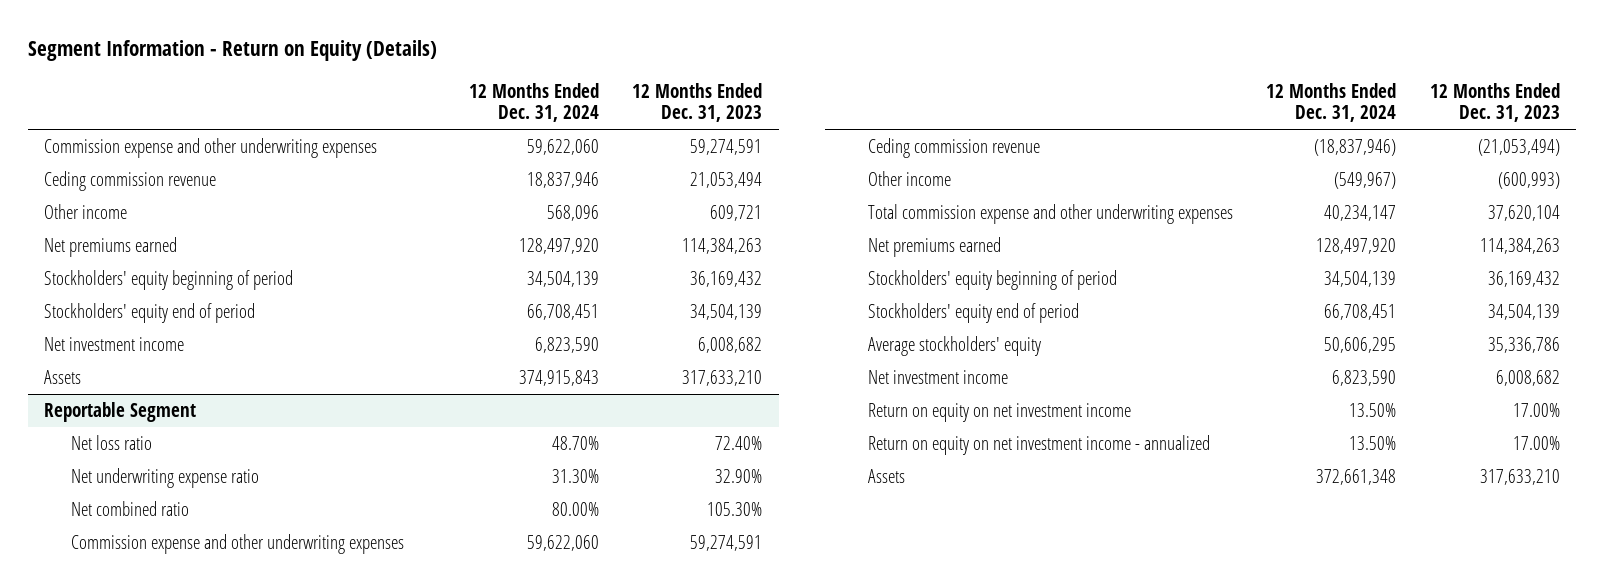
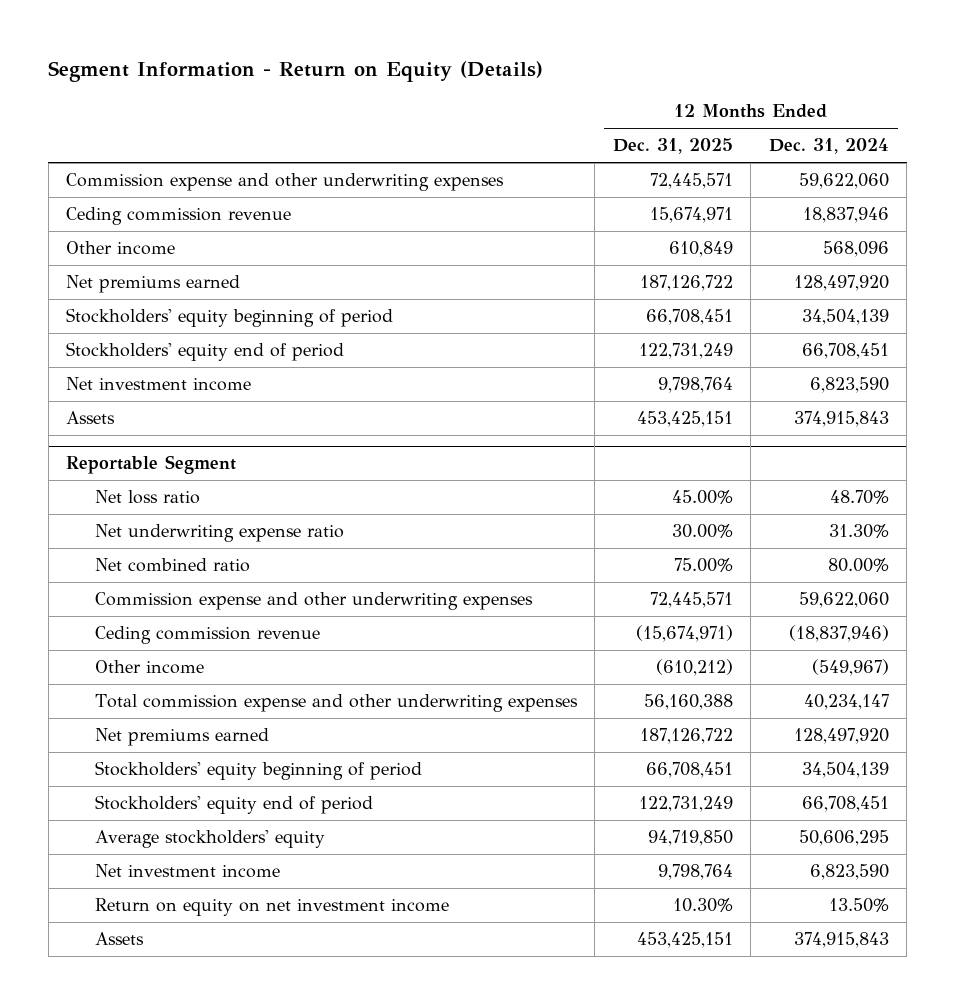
- | 12 Months Ended Dec. 31, 2024 | 12 Months Ended Dec. 31, 2023
+ | 12 Months Ended Dec. 31, 2025 | 12 Months Ended Dec. 31, 2024
@ Reportable Segment
- Return on equity on net investment income - annualized | 13.50% | 17.00%
- Assets | 372,661,348 | 317,633,210
+ Assets | 453,425,151 | 374,915,843

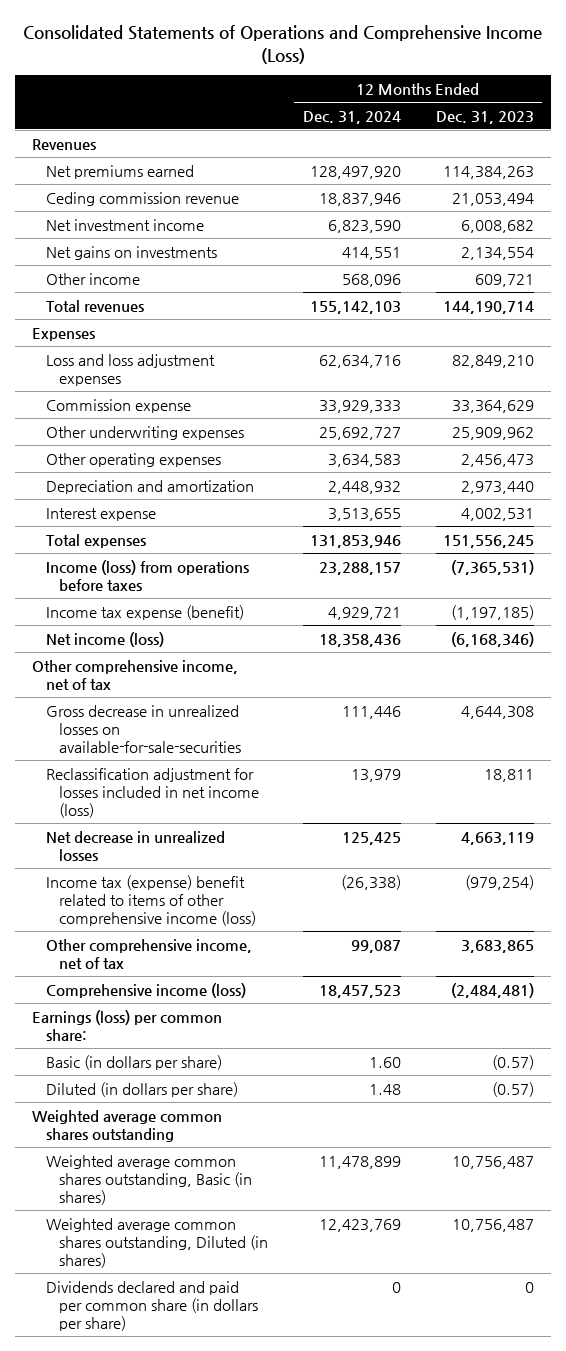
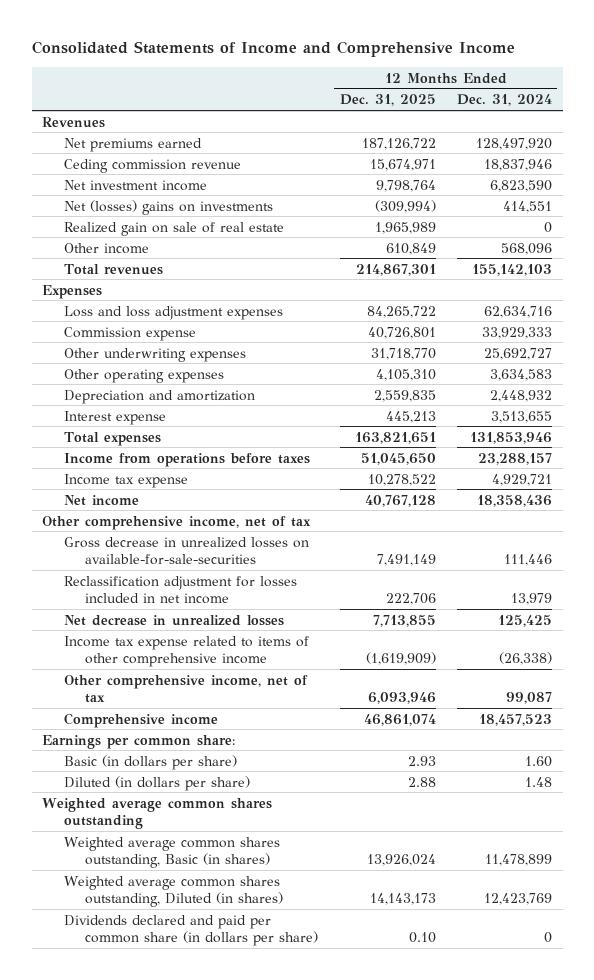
- Consolidated Statements of Operations and Comprehensive Income (Loss)
+ Consolidated Statements of Income and Comprehensive Income
- | 12 Months Ended Dec. 31, 2024 | 12 Months Ended Dec. 31, 2023
+ | 12 Months Ended Dec. 31, 2025 | 12 Months Ended Dec. 31, 2024
- Net gains on investments | 414,551 | 2,134,554
+ Net (losses) gains on investments | (309,994) | 414,551
+ Realized gain on sale of real estate | 1,965,989 | 0
- Income (loss) from operations before taxes | 23,288,157 | (7,365,531)
- Income tax expense (benefit) | 4,929,721 | (1,197,185)
- Net income (loss) | 18,358,436 | (6,168,346)
+ Income from operations before taxes | 51,045,650 | 23,288,157
+ Income tax expense | 10,278,522 | 4,929,721
+ Net income | 40,767,128 | 18,358,436
- Reclassification adjustment for losses included in net income (loss) | 13,979 | 18,811
+ Reclassification adjustment for losses included in net income | 222,706 | 13,979
- Income tax (expense) benefit related to items of other comprehensive income (loss) | (26,338) | (979,254)
+ Income tax expense related to items of other comprehensive income | (1,619,909) | (26,338)
- Comprehensive income (loss) | 18,457,523 | (2,484,481)
- Earnings (loss) per common share:
+ Comprehensive income | 46,861,074 | 18,457,523
+ Earnings per common share:

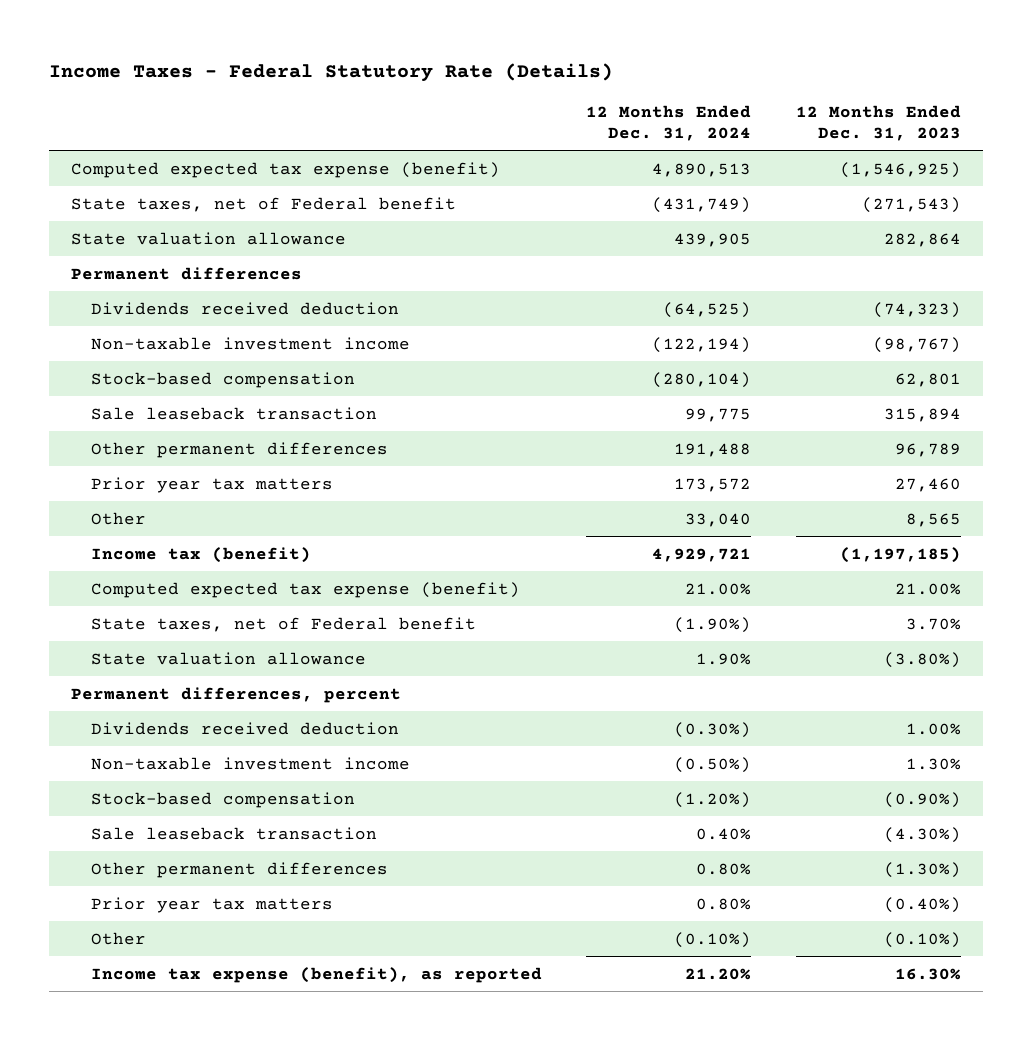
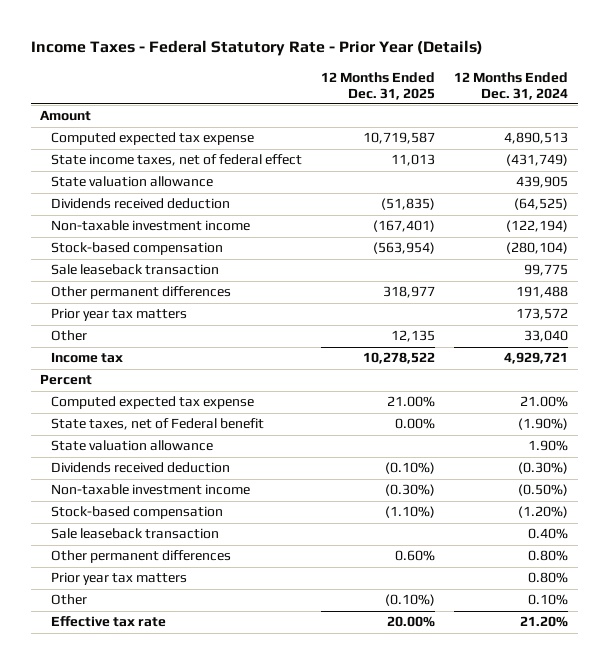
- Income Taxes - Federal Statutory Rate (Details)
+ Income Taxes - Federal Statutory Rate - Prior Year (Details)
- | 12 Months Ended Dec. 31, 2024 | 12 Months Ended Dec. 31, 2023
+ | 12 Months Ended Dec. 31, 2025 | 12 Months Ended Dec. 31, 2024
- Computed expected tax expense (benefit) | 4,890,513 | (1,546,925)
- State taxes, net of Federal benefit | (431,749) | (271,543)
+ Amount
+ Computed expected tax expense | 10,719,587 | 4,890,513
+ State income taxes, net of federal effect | 11,013 | (431,749)
- Permanent differences
- Income tax (benefit) | 4,929,721 | (1,197,185)
- Computed expected tax expense (benefit) | 21.00% | 21.00%
+ Income tax | 10,278,522 | 4,929,721
+ Percent
+ Computed expected tax expense | 21.00% | 21.00%
- Permanent differences, percent
- Other | (0.10%) | (0.10%)
- Income tax expense (benefit), as reported | 21.20% | 16.30%
+ Other | (0.10%) | 0.10%
+ Effective tax rate | 20.00% | 21.20%

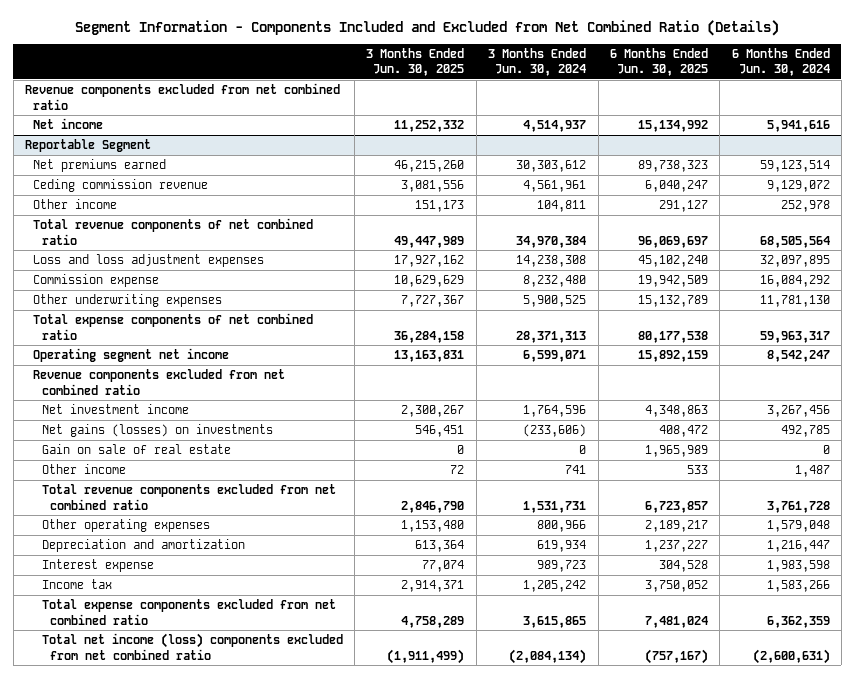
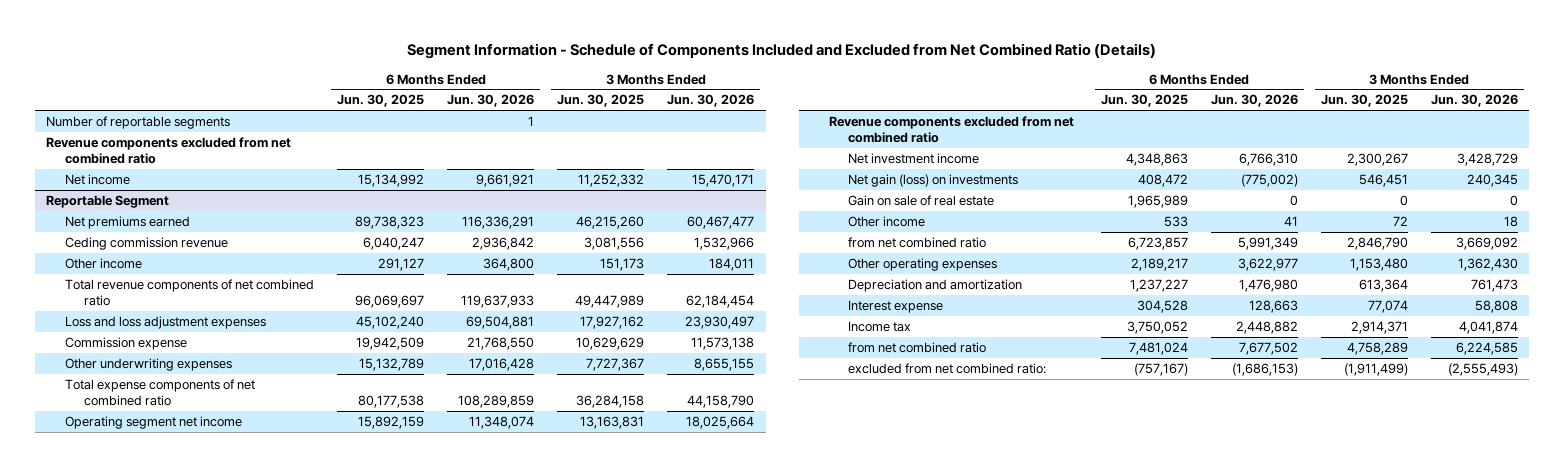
- Segment Information - Components Included and Excluded from Net Combined Ratio (Details)
+ Segment Information - Schedule of Components Included and Excluded from Net Combined Ratio (Details)
- | 3 Months Ended Jun. 30, 2025 | 3 Months Ended Jun. 30, 2024 | 6 Months Ended Jun. 30, 2025 | 6 Months Ended Jun. 30, 2024
+ | 6 Months Ended Jun. 30, 2025 | 6 Months Ended Jun. 30, 2026 | 3 Months Ended Jun. 30, 2025 | 3 Months Ended Jun. 30, 2026
+ Number of reportable segments | | 1 | |
@ Reportable Segment
- Net gains (losses) on investments | 546,451 | (233,606) | 408,472 | 492,785
+ Net gain (loss) on investments | 408,472 | (775,002) | 546,451 | 240,345
- Total revenue components excluded from net combined ratio | 2,846,790 | 1,531,731 | 6,723,857 | 3,761,728
+ from net combined ratio | 6,723,857 | 5,991,349 | 2,846,790 | 3,669,092
- Total expense components excluded from net combined ratio | 4,758,289 | 3,615,865 | 7,481,024 | 6,362,359
- Total net income (loss) components excluded from net combined ratio | (1,911,499) | (2,084,134) | (757,167) | (2,600,631)
+ from net combined ratio | 7,481,024 | 7,677,502 | 4,758,289 | 6,224,585
+ excluded from net combined ratio: | (757,167) | (1,686,153) | (1,911,499) | (2,555,493)

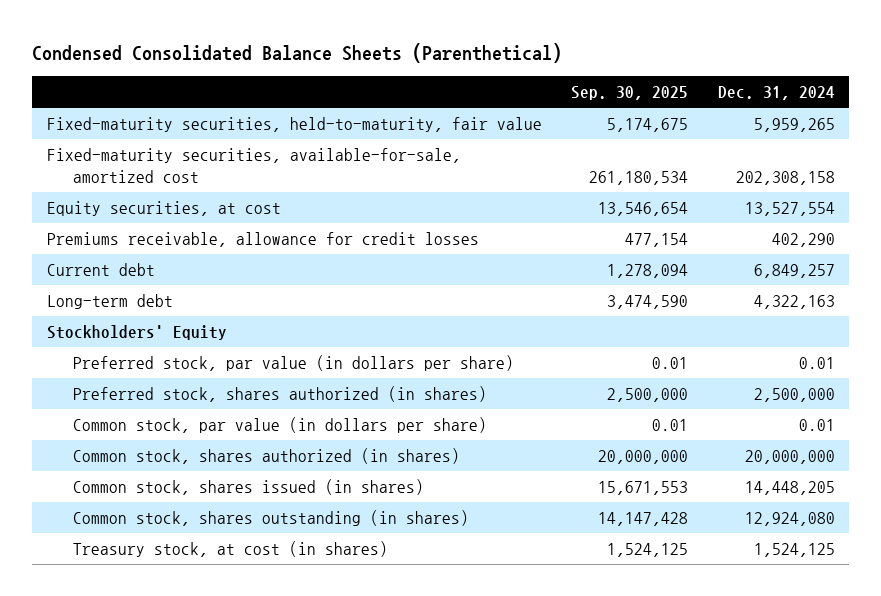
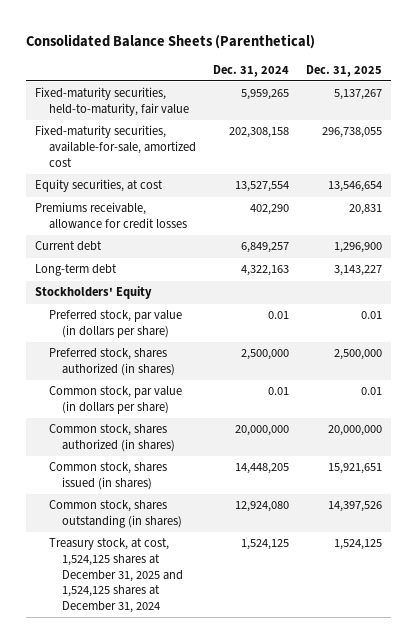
- Condensed Consolidated Balance Sheets (Parenthetical)
+ Consolidated Balance Sheets (Parenthetical)
- | Sep. 30, 2025 | Dec. 31, 2024
+ | Dec. 31, 2024 | Dec. 31, 2025
- Treasury stock, at cost (in shares) | 1,524,125 | 1,524,125
+ Treasury stock, at cost, 1,524,125 shares at December 31, 2025 and 1,524,125 shares at December 31, 2024 | 1,524,125 | 1,524,125

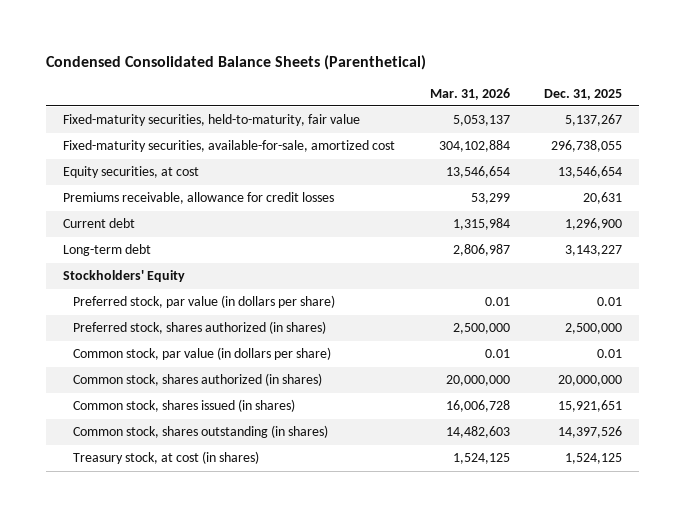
- Consolidated Balance Sheets (Parenthetical)
+ Condensed Consolidated Balance Sheets (Parenthetical)
- | Dec. 31, 2024 | Dec. 31, 2025
+ | Mar. 31, 2026 | Dec. 31, 2025
- Premiums receivable, allowance for credit losses | 402,290 | 20,831
+ Premiums receivable, allowance for credit losses | 53,299 | 20,631
- Treasury stock, at cost, 1,524,125 shares at December 31, 2025 and 1,524,125 shares at December 31, 2024 | 1,524,125 | 1,524,125
+ Treasury stock, at cost (in shares) | 1,524,125 | 1,524,125

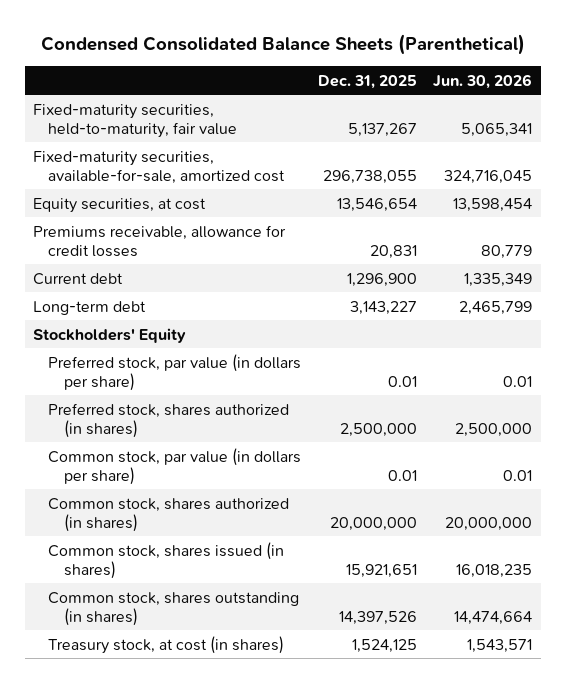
- | Mar. 31, 2026 | Dec. 31, 2025
+ | Dec. 31, 2025 | Jun. 30, 2026
- Premiums receivable, allowance for credit losses | 53,299 | 20,631
+ Premiums receivable, allowance for credit losses | 20,831 | 80,779

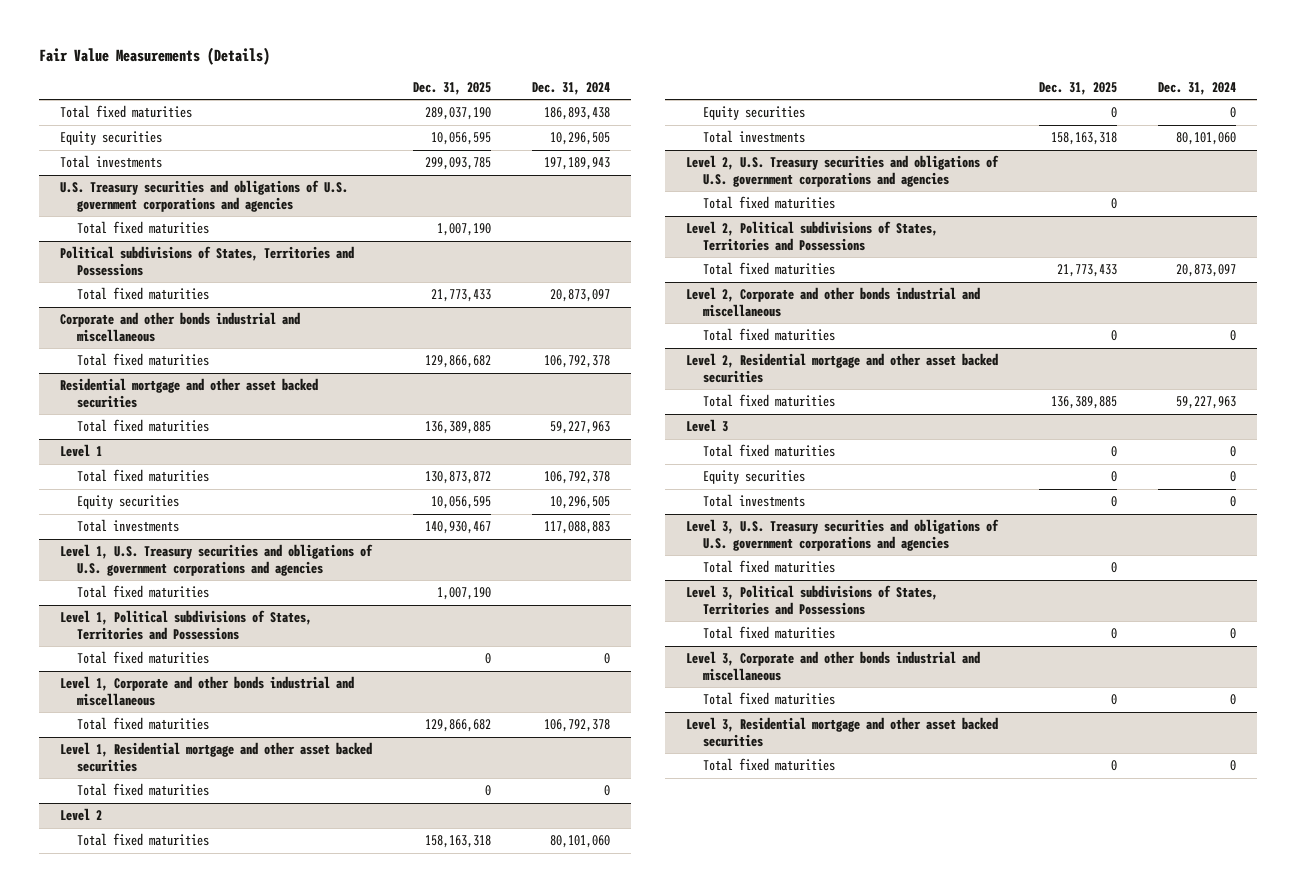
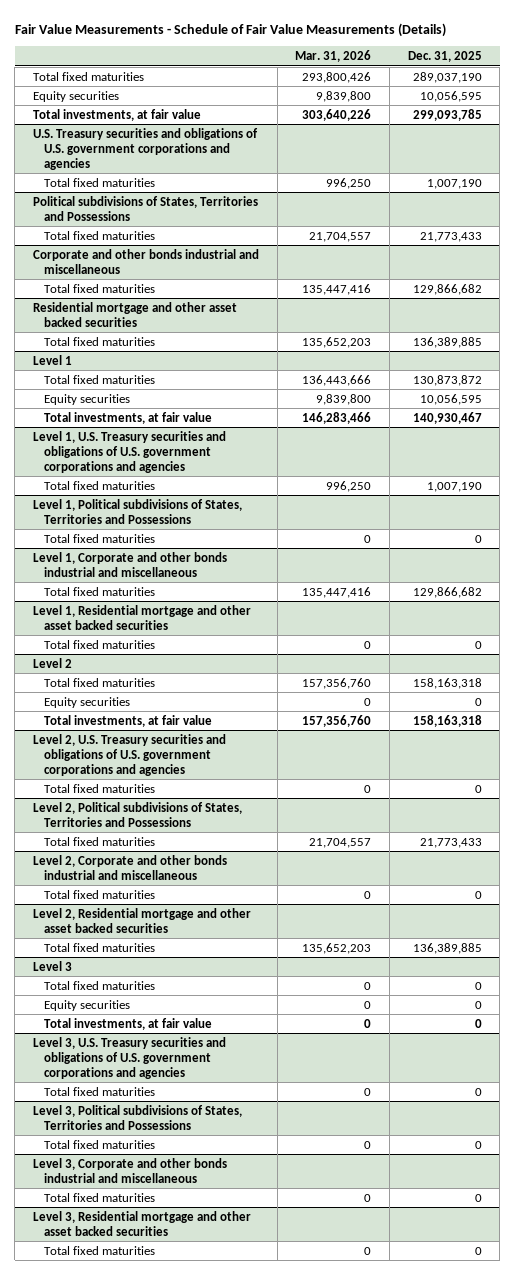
- Fair Value Measurements (Details)
+ Fair Value Measurements - Schedule of Fair Value Measurements (Details)
- | Dec. 31, 2025 | Dec. 31, 2024
+ | Mar. 31, 2026 | Dec. 31, 2025
- Total investments | 299,093,785 | 197,189,943
+ Total investments, at fair value | 303,640,226 | 299,093,785
@ Level 1
- Total investments | 140,930,467 | 117,088,883
+ Total investments, at fair value | 146,283,466 | 140,930,467
@ Level 2
- Total investments | 158,163,318 | 80,101,060
+ Total investments, at fair value | 157,356,760 | 158,163,318
@ Level 3
- Total investments | 0 | 0
+ Total investments, at fair value | 0 | 0

